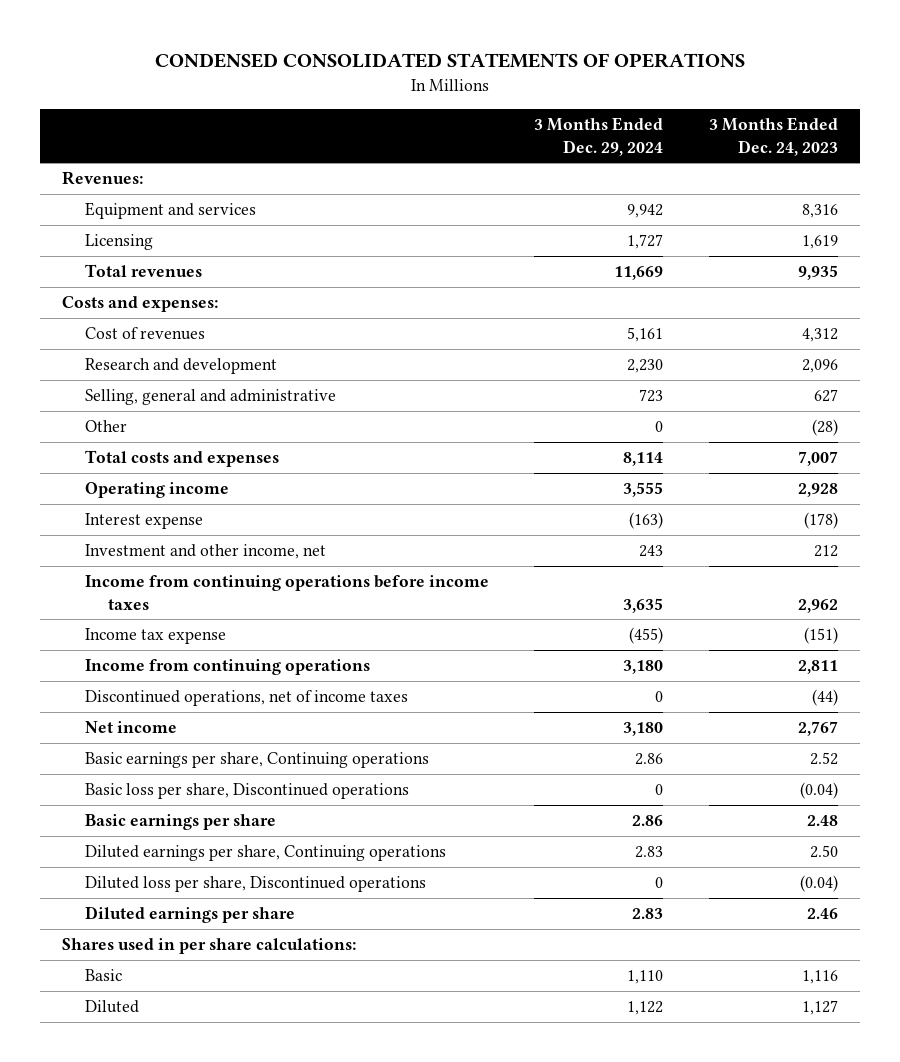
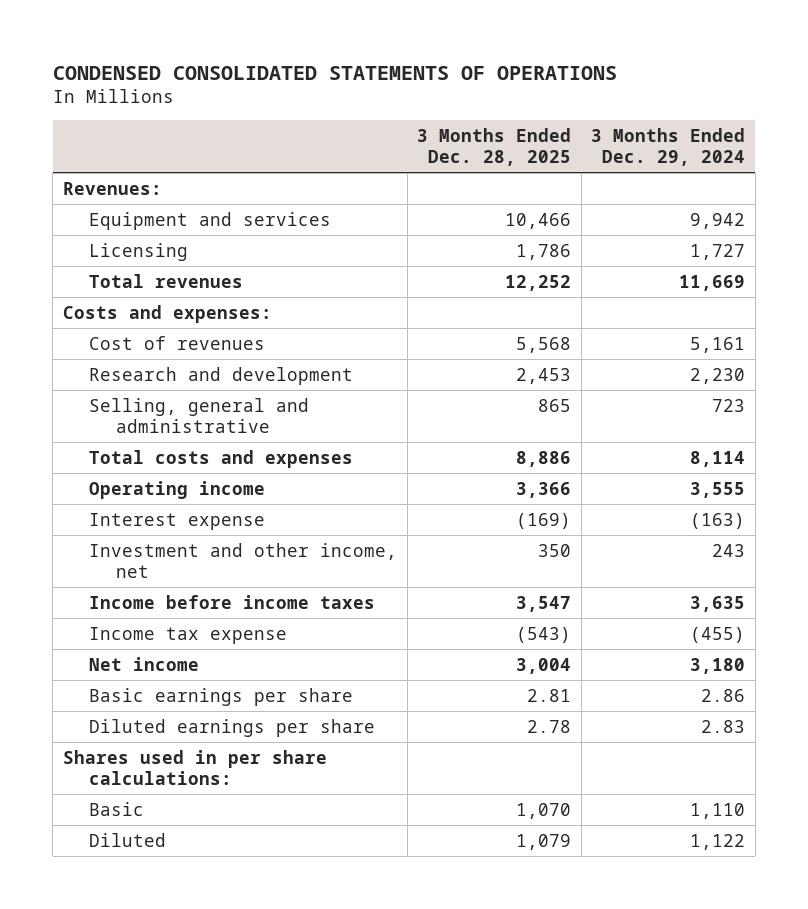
- | 3 Months Ended Dec. 29, 2024 | 3 Months Ended Dec. 24, 2023
+ | 3 Months Ended Dec. 28, 2025 | 3 Months Ended Dec. 29, 2024
- Other | 0 | (28)
- Income from continuing operations before income taxes | 3,635 | 2,962
+ Income before income taxes | 3,547 | 3,635
- Income from continuing operations | 3,180 | 2,811
- Discontinued operations, net of income taxes | 0 | (44)
- Basic earnings per share, Continuing operations | 2.86 | 2.52
- Basic loss per share, Discontinued operations | 0 | (0.04)
- Diluted earnings per share, Continuing operations | 2.83 | 2.50
- Diluted loss per share, Discontinued operations | 0 | (0.04)

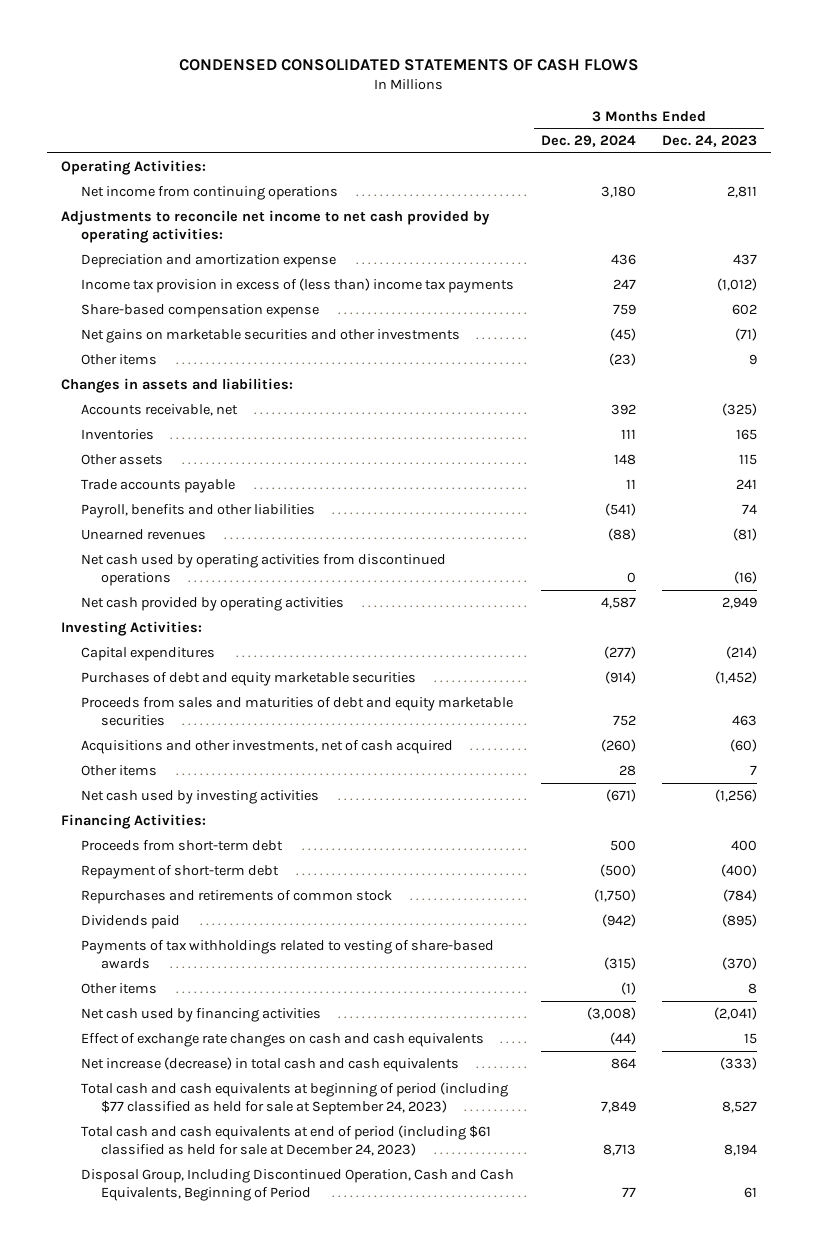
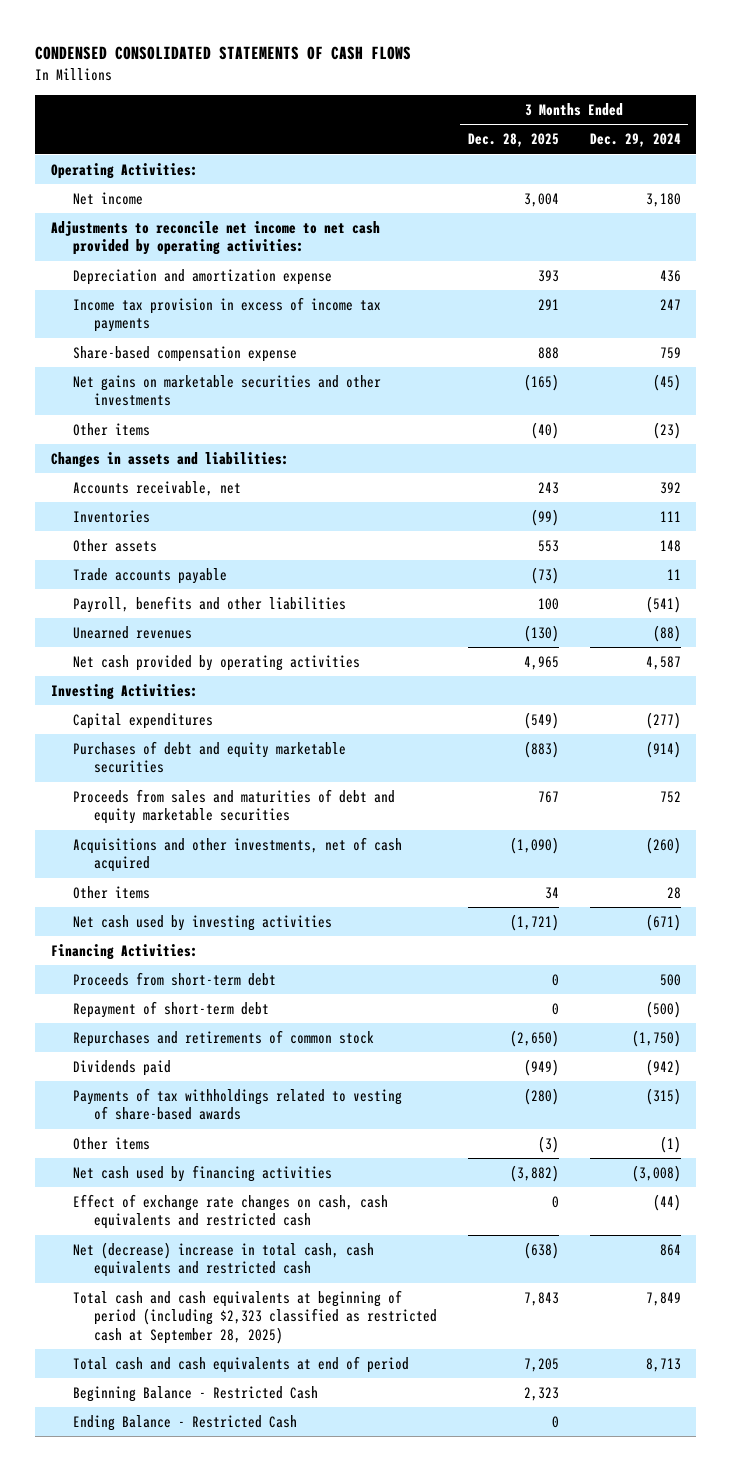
- | 3 Months Ended Dec. 29, 2024 | 3 Months Ended Dec. 24, 2023
+ | 3 Months Ended Dec. 28, 2025 | 3 Months Ended Dec. 29, 2024
- Net income from continuing operations | 3,180 | 2,811
+ Net income | 3,004 | 3,180
- Income tax provision in excess of (less than) income tax payments | 247 | (1,012)
+ Income tax provision in excess of income tax payments | 291 | 247
- Net cash used by operating activities from discontinued operations | 0 | (16)
- Effect of exchange rate changes on cash and cash equivalents | (44) | 15
- Net increase (decrease) in total cash and cash equivalents | 864 | (333)
- Total cash and cash equivalents at beginning of period (including $77 classified as held for sale at September 24, 2023) | 7,849 | 8,527
- Total cash and cash equivalents at end of period (including $61 classified as held for sale at December 24, 2023) | 8,713 | 8,194
- Disposal Group, Including Discontinued Operation, Cash and Cash Equivalents, Beginning of Period | 77 | 61
+ Effect of exchange rate changes on cash, cash equivalents and restricted cash | 0 | (44)
+ Net (decrease) increase in total cash, cash equivalents and restricted cash | (638) | 864
+ Total cash and cash equivalents at beginning of period (including $2,323 classified as restricted cash at September 28, 2025) | 7,843 | 7,849
+ Total cash and cash equivalents at end of period | 7,205 | 8,713
+ Beginning Balance - Restricted Cash | 2,323 |
+ Ending Balance - Restricted Cash | 0 |

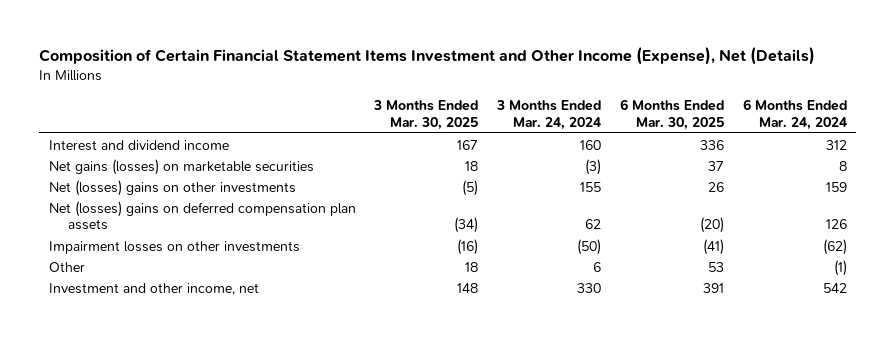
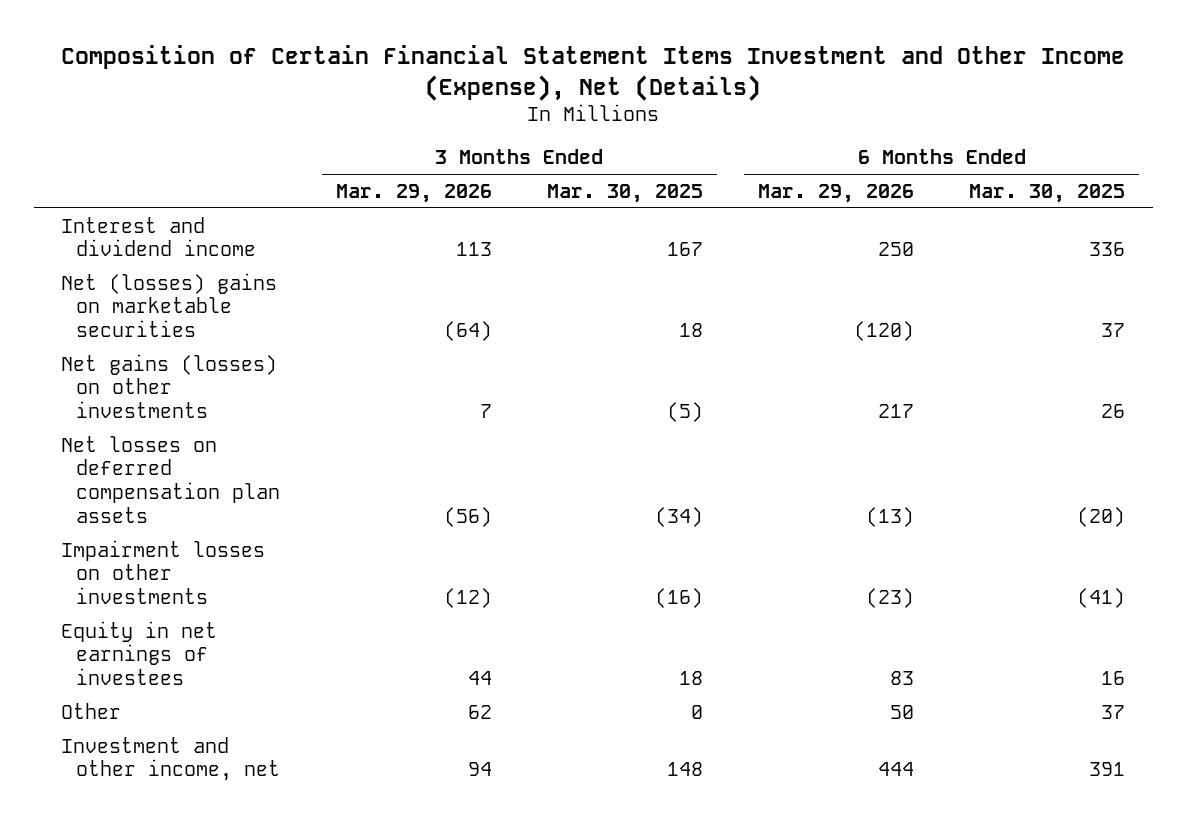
- | 3 Months Ended Mar. 30, 2025 | 3 Months Ended Mar. 24, 2024 | 6 Months Ended Mar. 30, 2025 | 6 Months Ended Mar. 24, 2024
+ | 3 Months Ended Mar. 29, 2026 | 3 Months Ended Mar. 30, 2025 | 6 Months Ended Mar. 29, 2026 | 6 Months Ended Mar. 30, 2025
- Net gains (losses) on marketable securities | 18 | (3) | 37 | 8
- Net (losses) gains on other investments | (5) | 155 | 26 | 159
- Net (losses) gains on deferred compensation plan assets | (34) | 62 | (20) | 126
+ Net (losses) gains on marketable securities | (64) | 18 | (120) | 37
+ Net gains (losses) on other investments | 7 | (5) | 217 | 26
+ Net losses on deferred compensation plan assets | (56) | (34) | (13) | (20)
- Other | 18 | 6 | 53 | (1)
+ Equity in net earnings of investees | 44 | 18 | 83 | 16
+ Other | 62 | 0 | 50 | 37

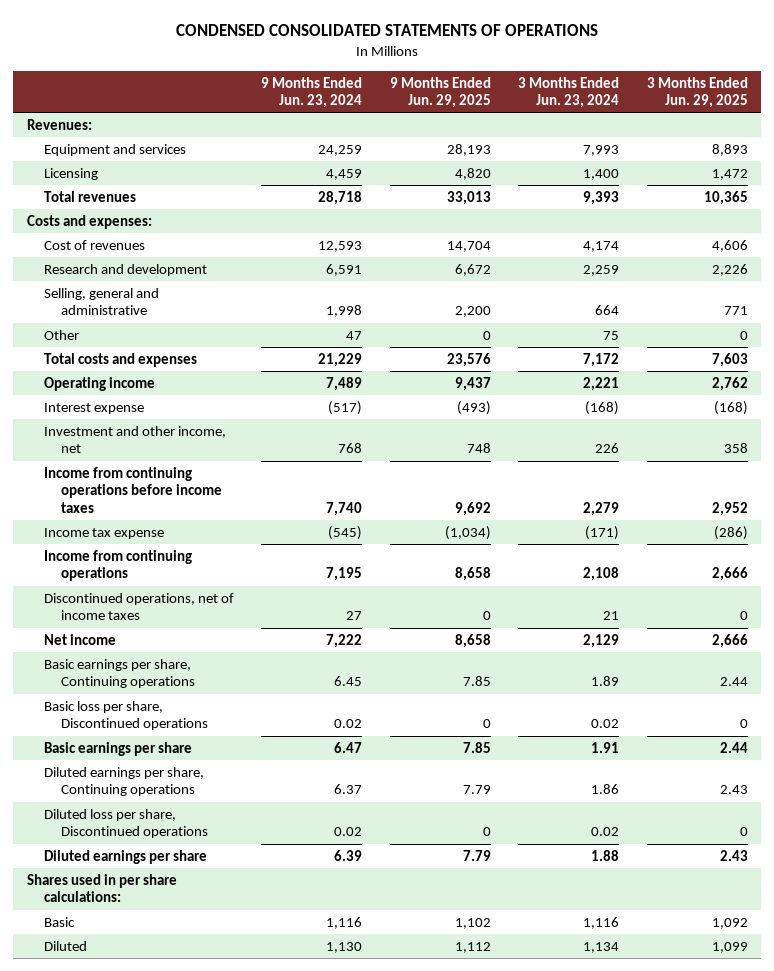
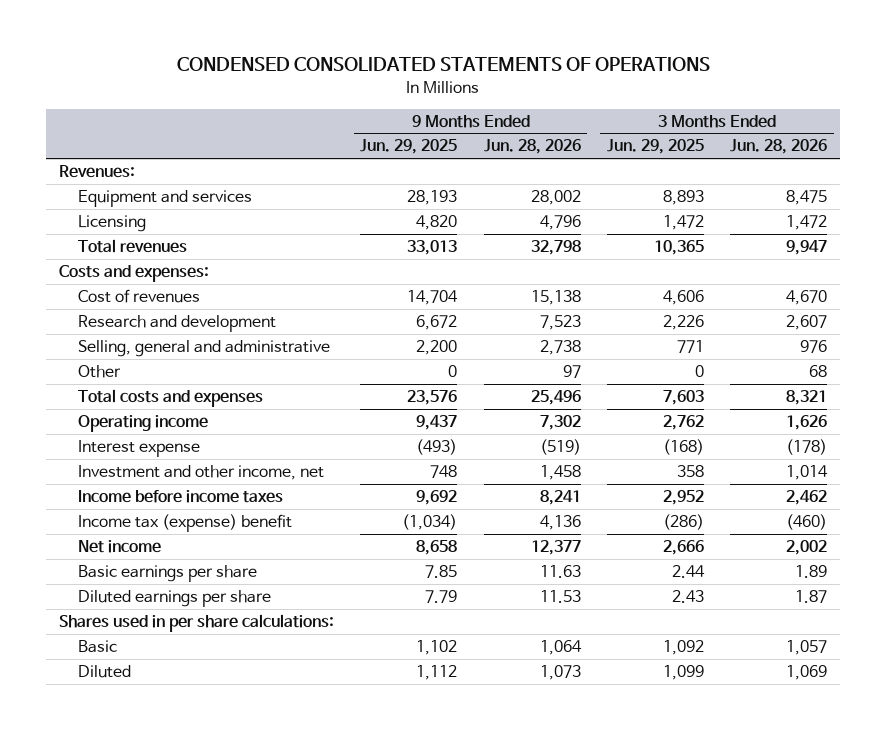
- | 9 Months Ended Jun. 23, 2024 | 9 Months Ended Jun. 29, 2025 | 3 Months Ended Jun. 23, 2024 | 3 Months Ended Jun. 29, 2025
+ | 9 Months Ended Jun. 29, 2025 | 9 Months Ended Jun. 28, 2026 | 3 Months Ended Jun. 29, 2025 | 3 Months Ended Jun. 28, 2026
- Income from continuing operations before income taxes | 7,740 | 9,692 | 2,279 | 2,952
- Income tax expense | (545) | (1,034) | (171) | (286)
- Income from continuing operations | 7,195 | 8,658 | 2,108 | 2,666
- Discontinued operations, net of income taxes | 27 | 0 | 21 | 0
+ Income before income taxes | 9,692 | 8,241 | 2,952 | 2,462
+ Income tax (expense) benefit | (1,034) | 4,136 | (286) | (460)
- Basic earnings per share, Continuing operations | 6.45 | 7.85 | 1.89 | 2.44
- Basic loss per share, Discontinued operations | 0.02 | 0 | 0.02 | 0
- Diluted earnings per share, Continuing operations | 6.37 | 7.79 | 1.86 | 2.43
- Diluted loss per share, Discontinued operations | 0.02 | 0 | 0.02 | 0

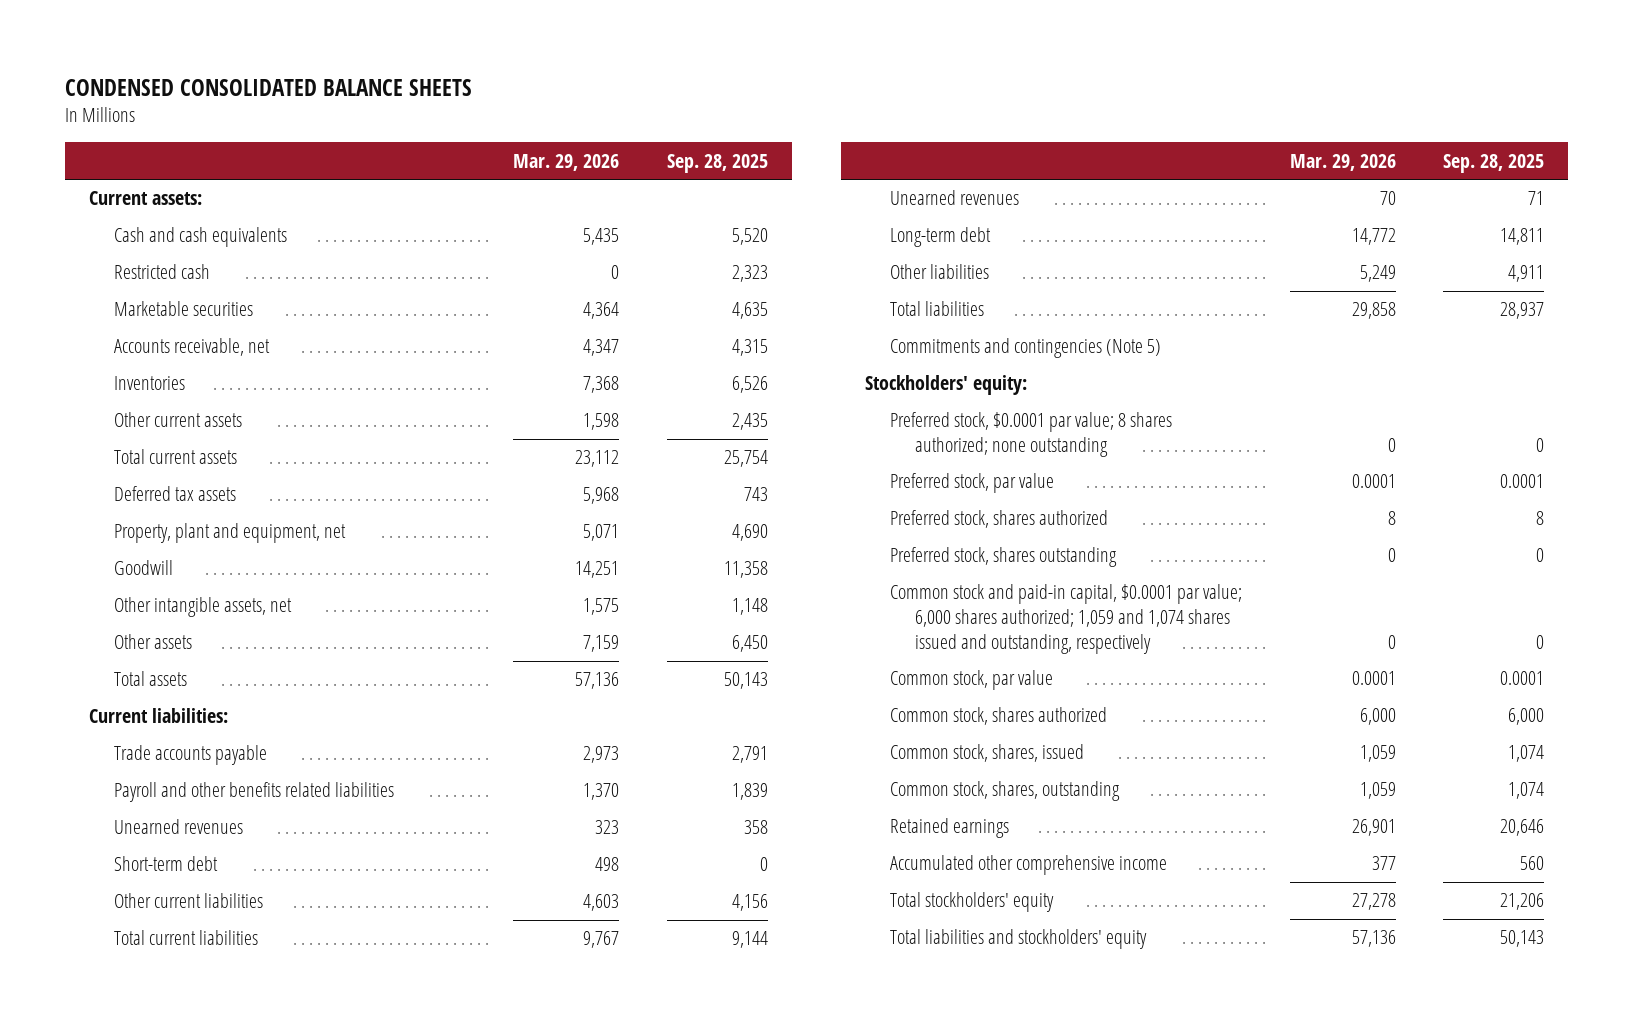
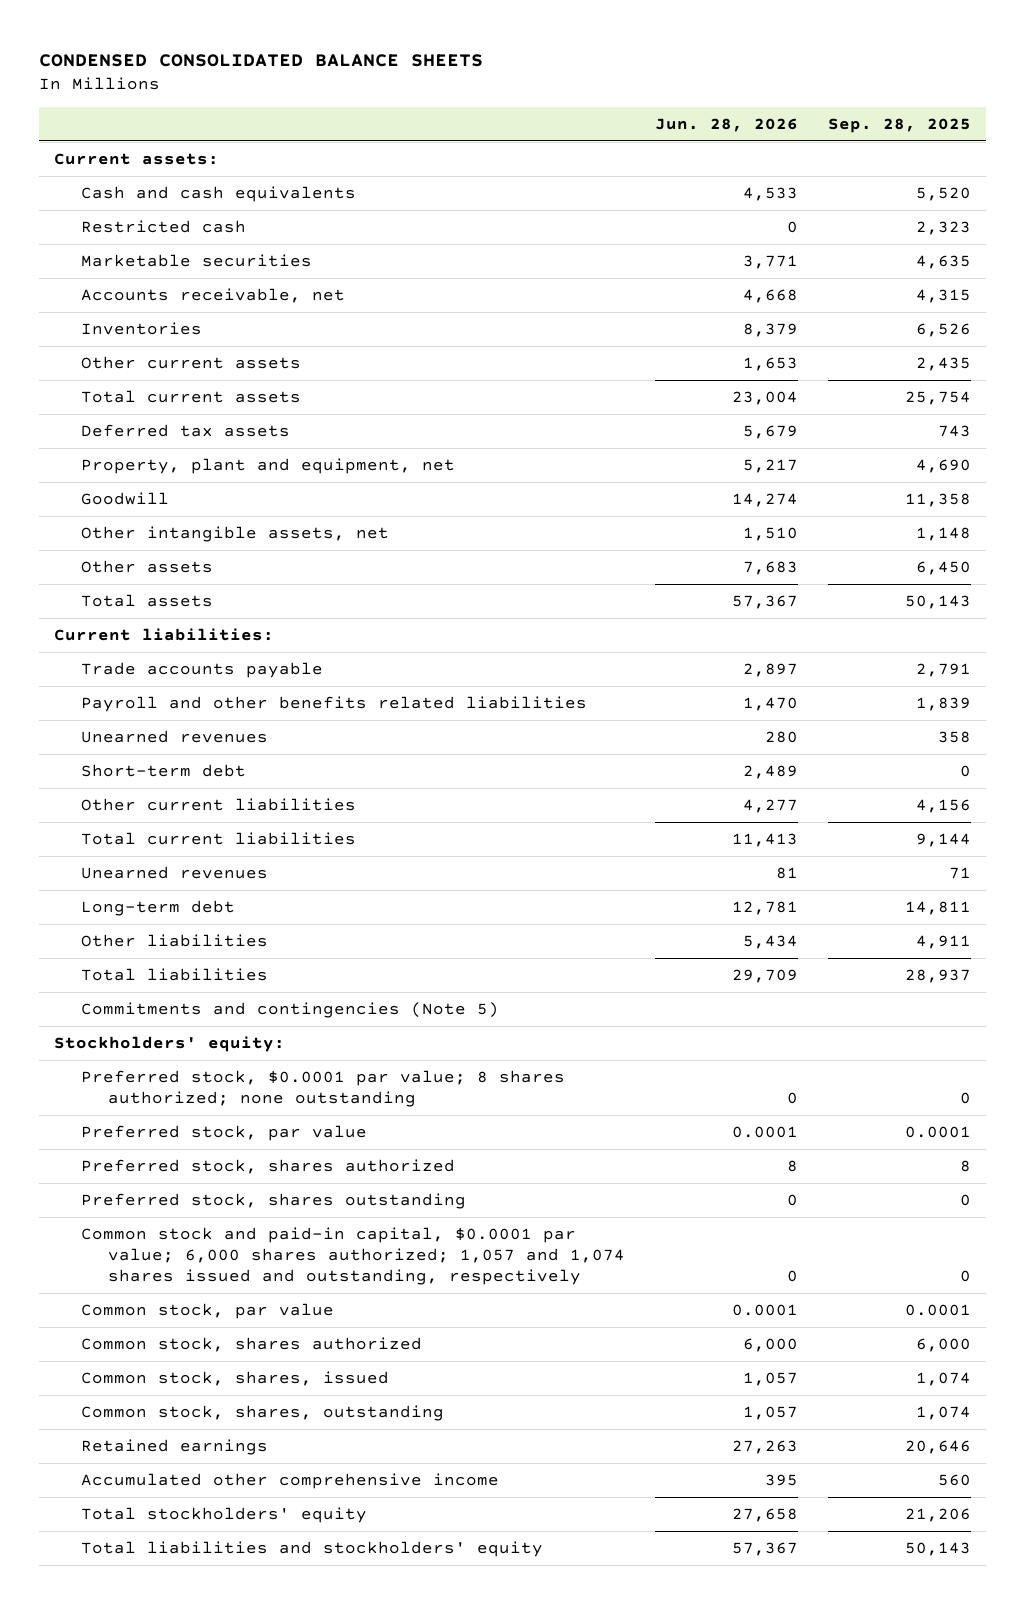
- | Mar. 29, 2026 | Sep. 28, 2025
+ | Jun. 28, 2026 | Sep. 28, 2025
- Common stock and paid-in capital, $0.0001 par value; 6,000 shares authorized; 1,059 and 1,074 shares issued and outstanding, respectively | 0 | 0
+ Common stock and paid-in capital, $0.0001 par value; 6,000 shares authorized; 1,057 and 1,074 shares issued and outstanding, respectively | 0 | 0

